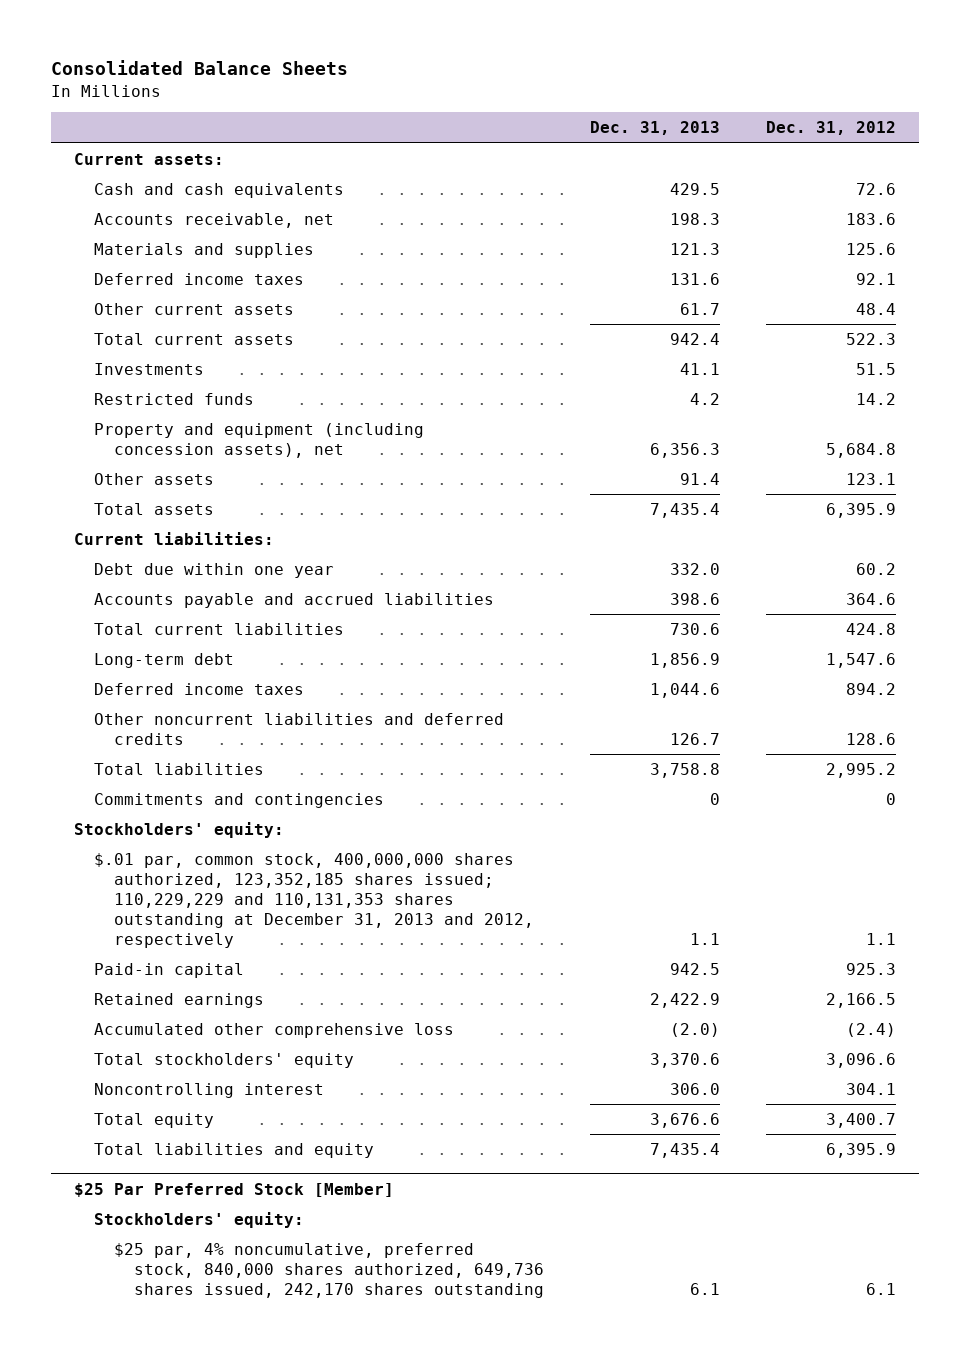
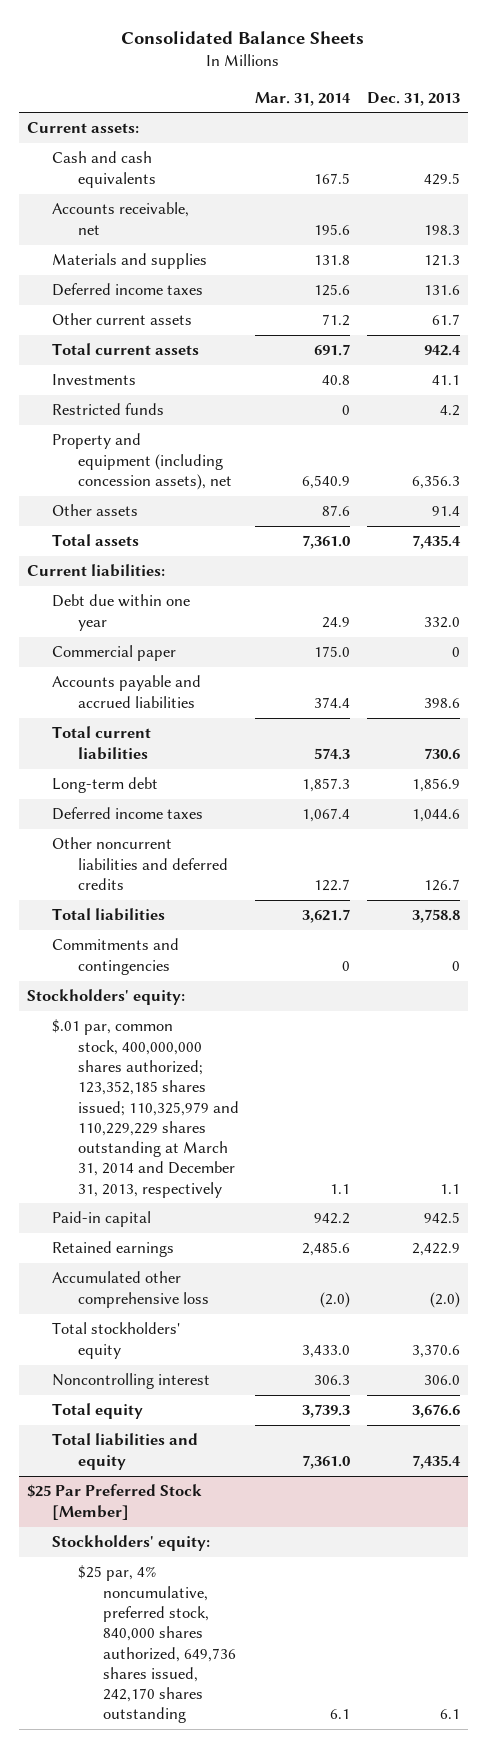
- | Dec. 31, 2013 | Dec. 31, 2012
+ | Mar. 31, 2014 | Dec. 31, 2013
+ Commercial paper | 175.0 | 0
- $.01 par, common stock, 400,000,000 shares authorized, 123,352,185 shares issued; 110,229,229 and 110,131,353 shares outstanding at December 31, 2013 and 2012, respectively | 1.1 | 1.1
+ $.01 par, common stock, 400,000,000 shares authorized; 123,352,185 shares issued; 110,325,979 and 110,229,229 shares outstanding at March 31, 2014 and December 31, 2013, respectively | 1.1 | 1.1

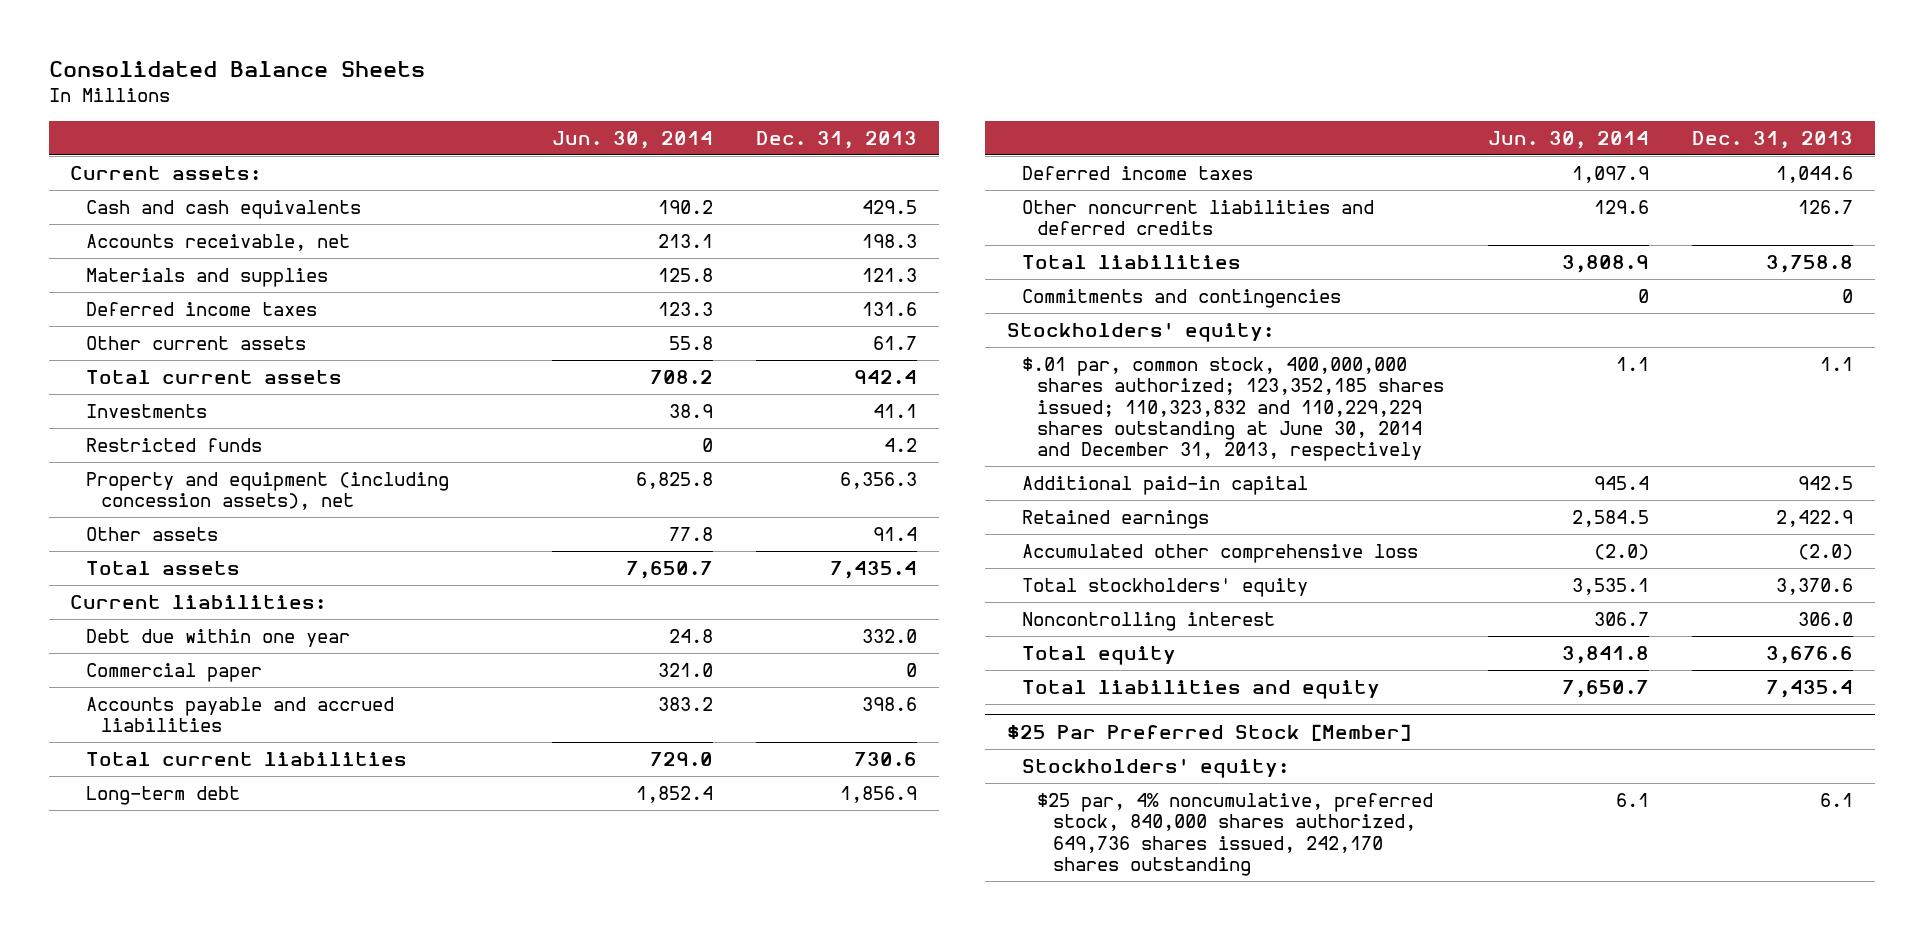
- | Mar. 31, 2014 | Dec. 31, 2013
+ | Jun. 30, 2014 | Dec. 31, 2013
- $.01 par, common stock, 400,000,000 shares authorized; 123,352,185 shares issued; 110,325,979 and 110,229,229 shares outstanding at March 31, 2014 and December 31, 2013, respectively | 1.1 | 1.1
- Paid-in capital | 942.2 | 942.5
+ $.01 par, common stock, 400,000,000 shares authorized; 123,352,185 shares issued; 110,323,832 and 110,229,229 shares outstanding at June 30, 2014 and December 31, 2013, respectively | 1.1 | 1.1
+ Additional paid-in capital | 945.4 | 942.5

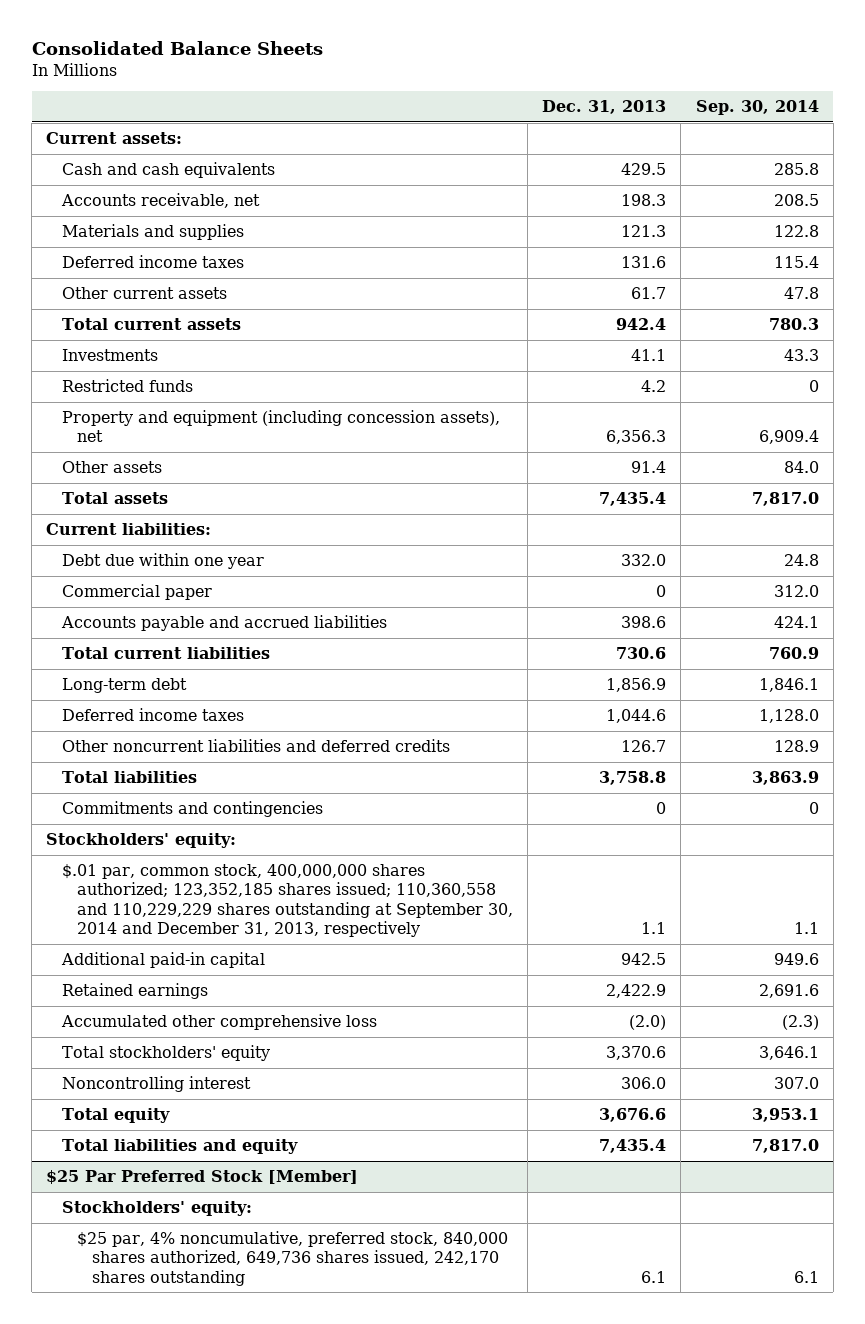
- | Jun. 30, 2014 | Dec. 31, 2013
+ | Dec. 31, 2013 | Sep. 30, 2014
- $.01 par, common stock, 400,000,000 shares authorized; 123,352,185 shares issued; 110,323,832 and 110,229,229 shares outstanding at June 30, 2014 and December 31, 2013, respectively | 1.1 | 1.1
+ $.01 par, common stock, 400,000,000 shares authorized; 123,352,185 shares issued; 110,360,558 and 110,229,229 shares outstanding at September 30, 2014 and December 31, 2013, respectively | 1.1 | 1.1

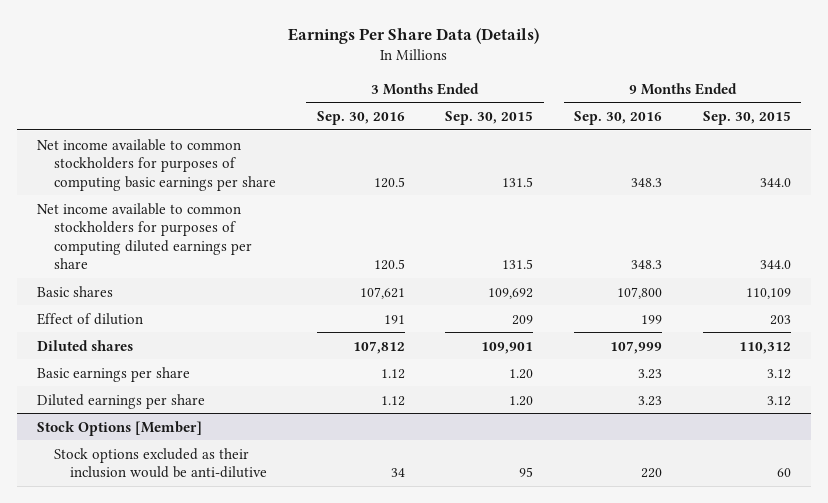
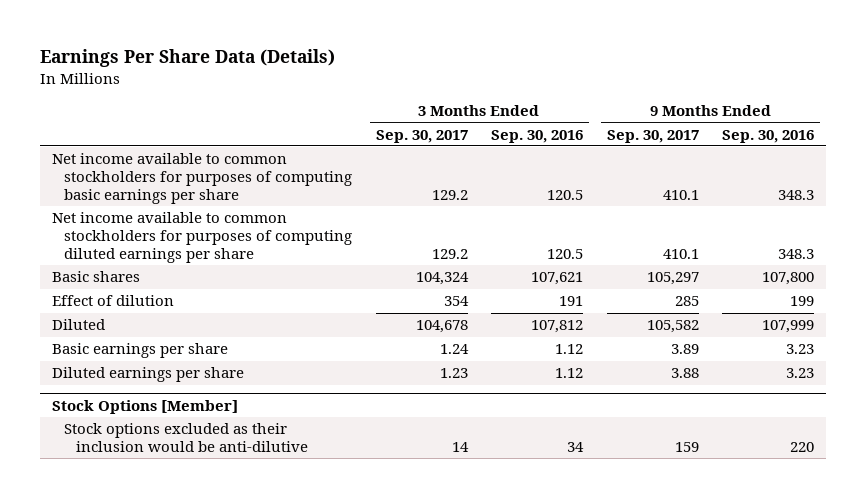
- | 3 Months Ended Sep. 30, 2016 | 3 Months Ended Sep. 30, 2015 | 9 Months Ended Sep. 30, 2016 | 9 Months Ended Sep. 30, 2015
+ | 3 Months Ended Sep. 30, 2017 | 3 Months Ended Sep. 30, 2016 | 9 Months Ended Sep. 30, 2017 | 9 Months Ended Sep. 30, 2016
- Diluted shares | 107,812 | 109,901 | 107,999 | 110,312
+ Diluted | 104,678 | 107,812 | 105,582 | 107,999

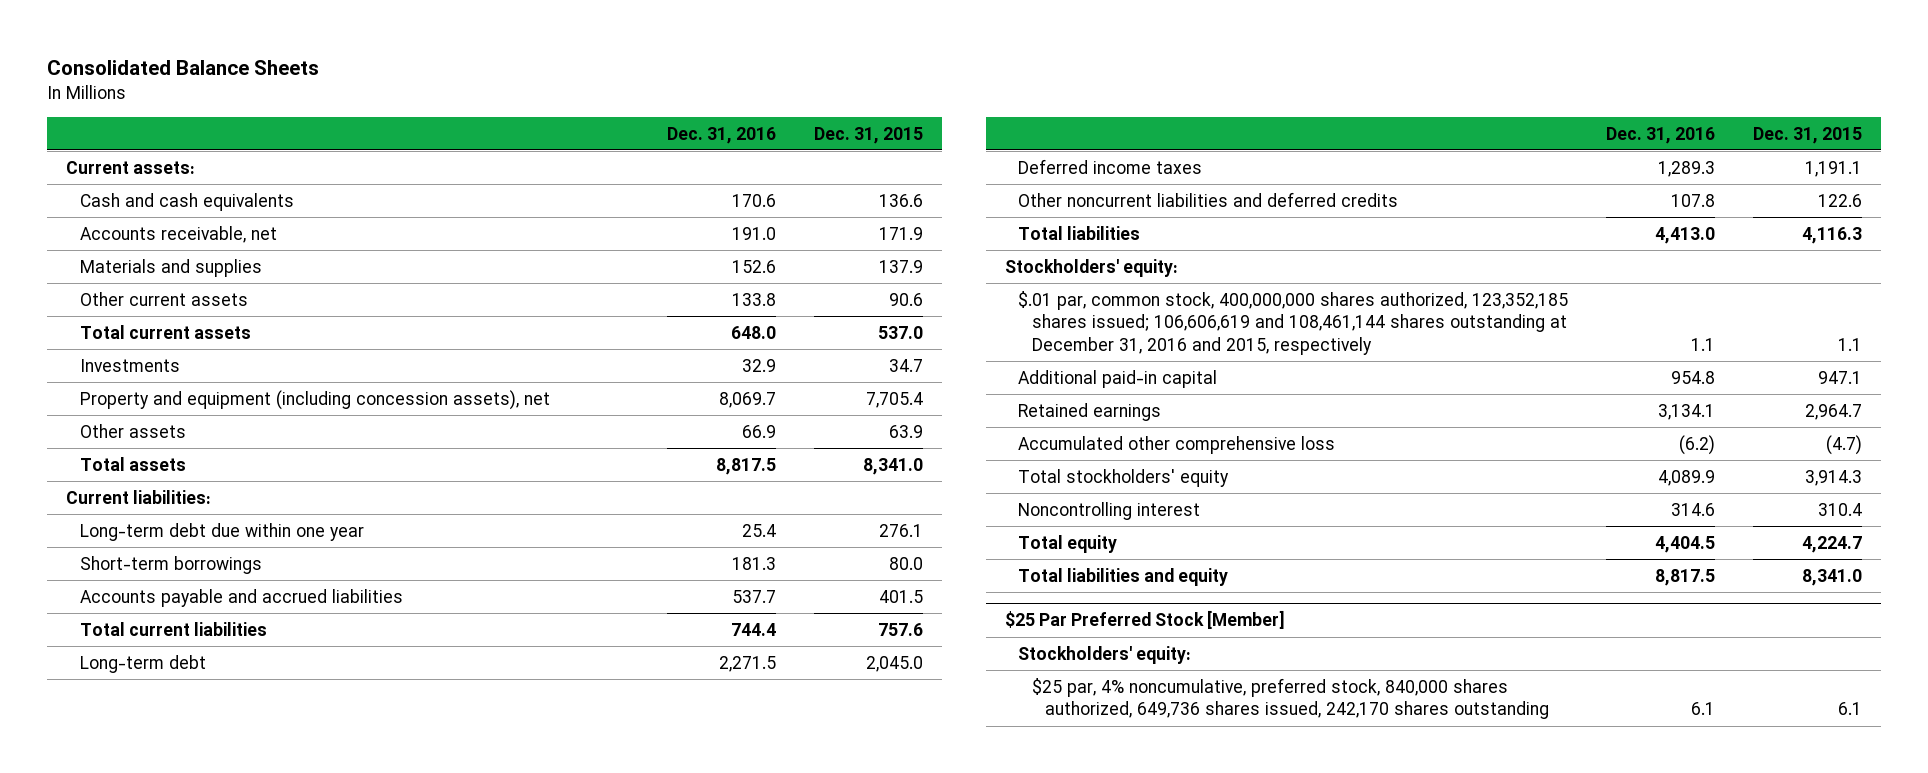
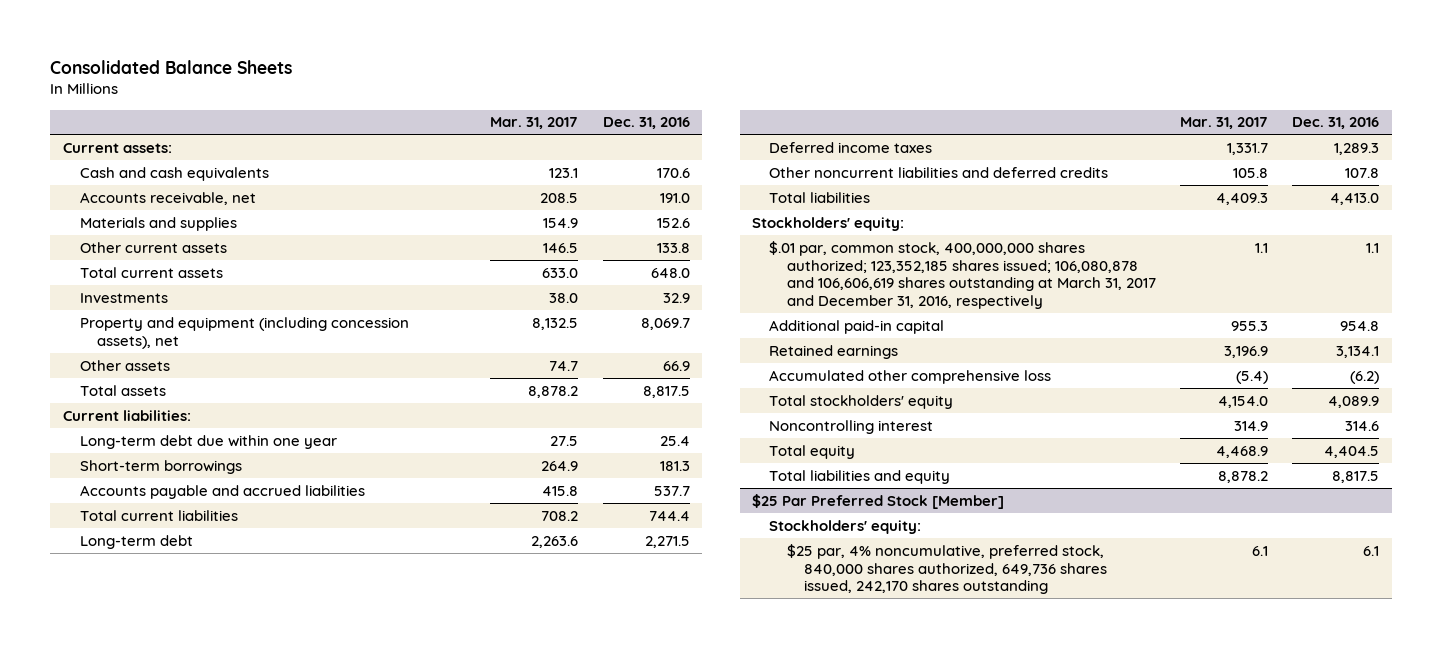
- | Dec. 31, 2016 | Dec. 31, 2015
+ | Mar. 31, 2017 | Dec. 31, 2016
- $.01 par, common stock, 400,000,000 shares authorized, 123,352,185 shares issued; 106,606,619 and 108,461,144 shares outstanding at December 31, 2016 and 2015, respectively | 1.1 | 1.1
+ $.01 par, common stock, 400,000,000 shares authorized; 123,352,185 shares issued; 106,080,878 and 106,606,619 shares outstanding at March 31, 2017 and December 31, 2016, respectively | 1.1 | 1.1

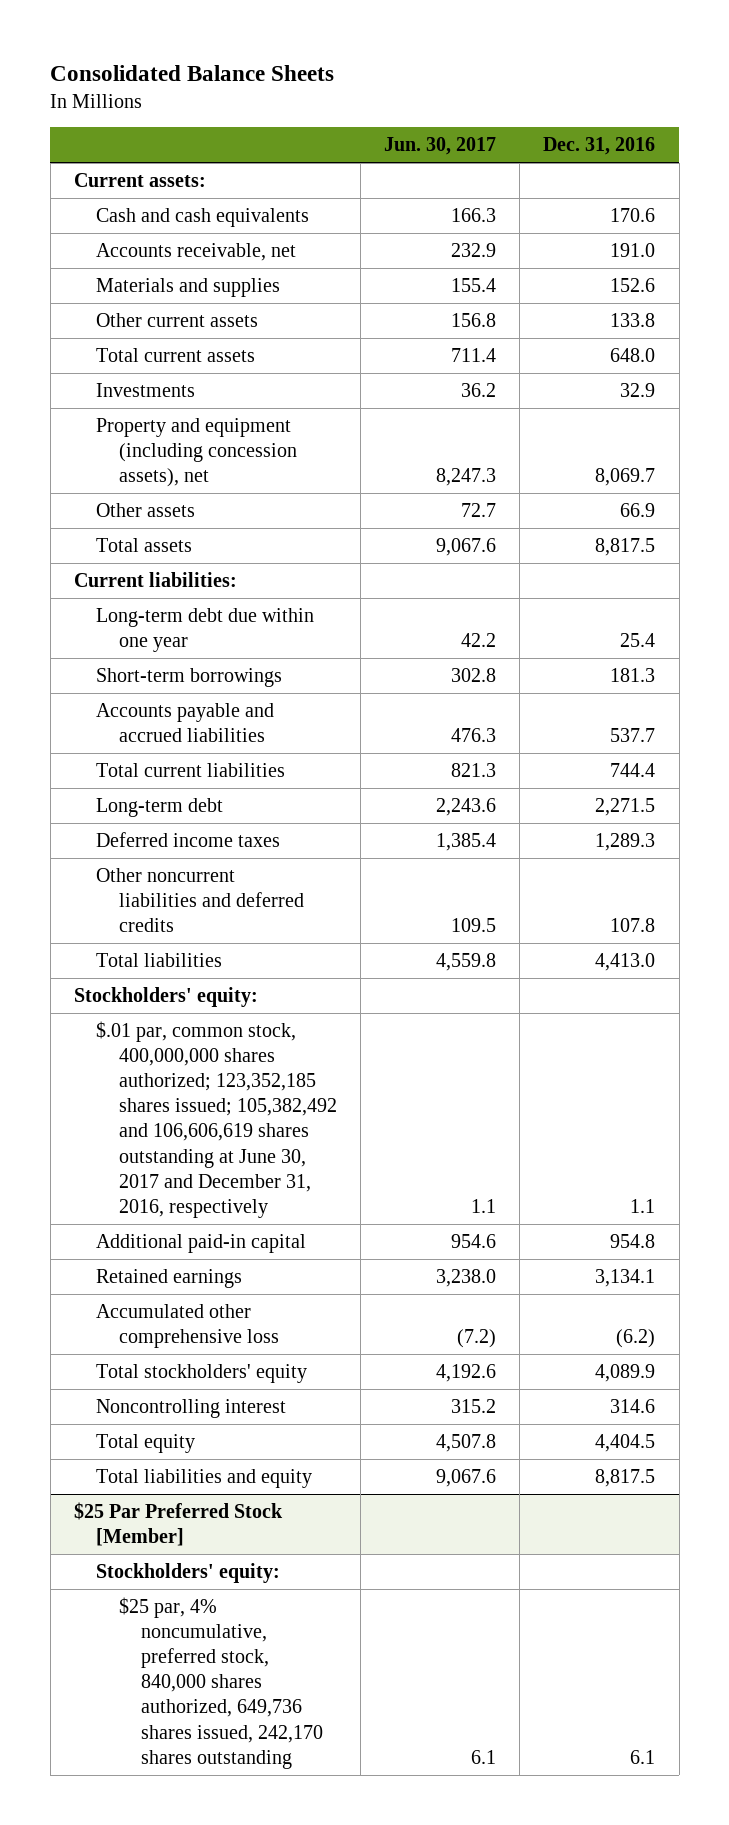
- | Mar. 31, 2017 | Dec. 31, 2016
+ | Jun. 30, 2017 | Dec. 31, 2016
- $.01 par, common stock, 400,000,000 shares authorized; 123,352,185 shares issued; 106,080,878 and 106,606,619 shares outstanding at March 31, 2017 and December 31, 2016, respectively | 1.1 | 1.1
+ $.01 par, common stock, 400,000,000 shares authorized; 123,352,185 shares issued; 105,382,492 and 106,606,619 shares outstanding at June 30, 2017 and December 31, 2016, respectively | 1.1 | 1.1

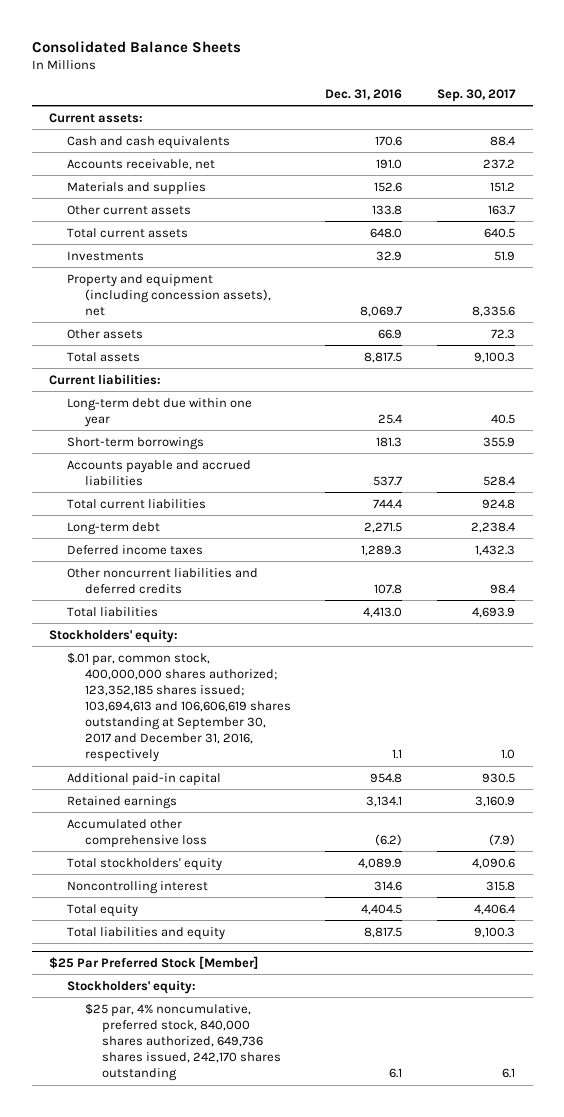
- | Jun. 30, 2017 | Dec. 31, 2016
+ | Dec. 31, 2016 | Sep. 30, 2017
- $.01 par, common stock, 400,000,000 shares authorized; 123,352,185 shares issued; 105,382,492 and 106,606,619 shares outstanding at June 30, 2017 and December 31, 2016, respectively | 1.1 | 1.1
+ $.01 par, common stock, 400,000,000 shares authorized; 123,352,185 shares issued; 103,694,613 and 106,606,619 shares outstanding at September 30, 2017 and December 31, 2016, respectively | 1.1 | 1.0

